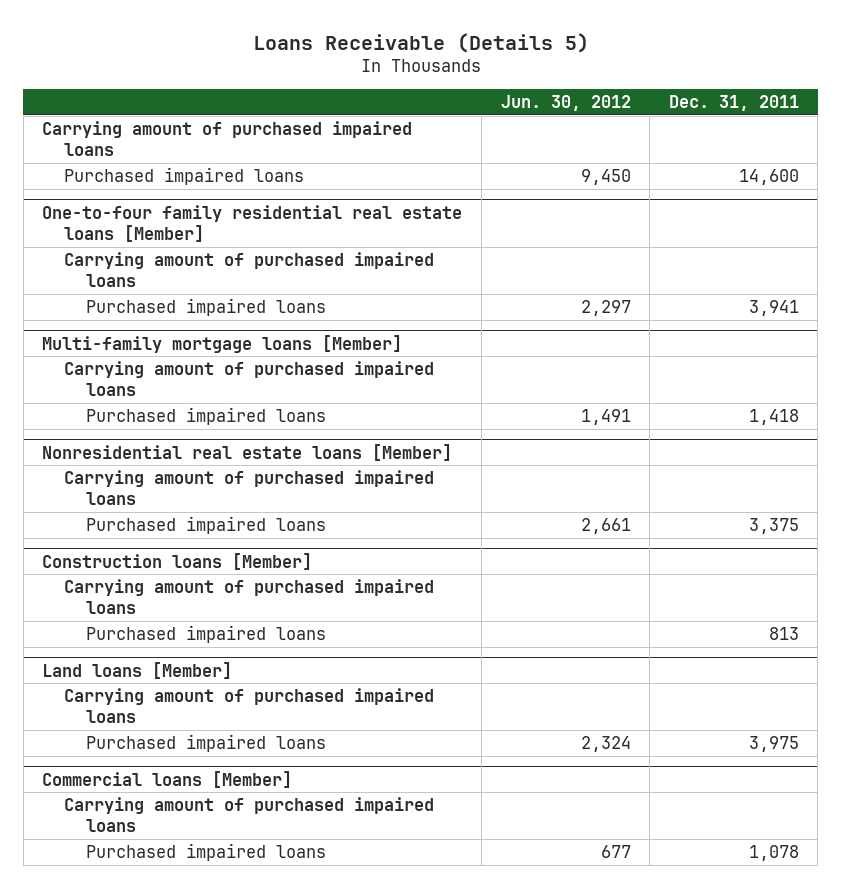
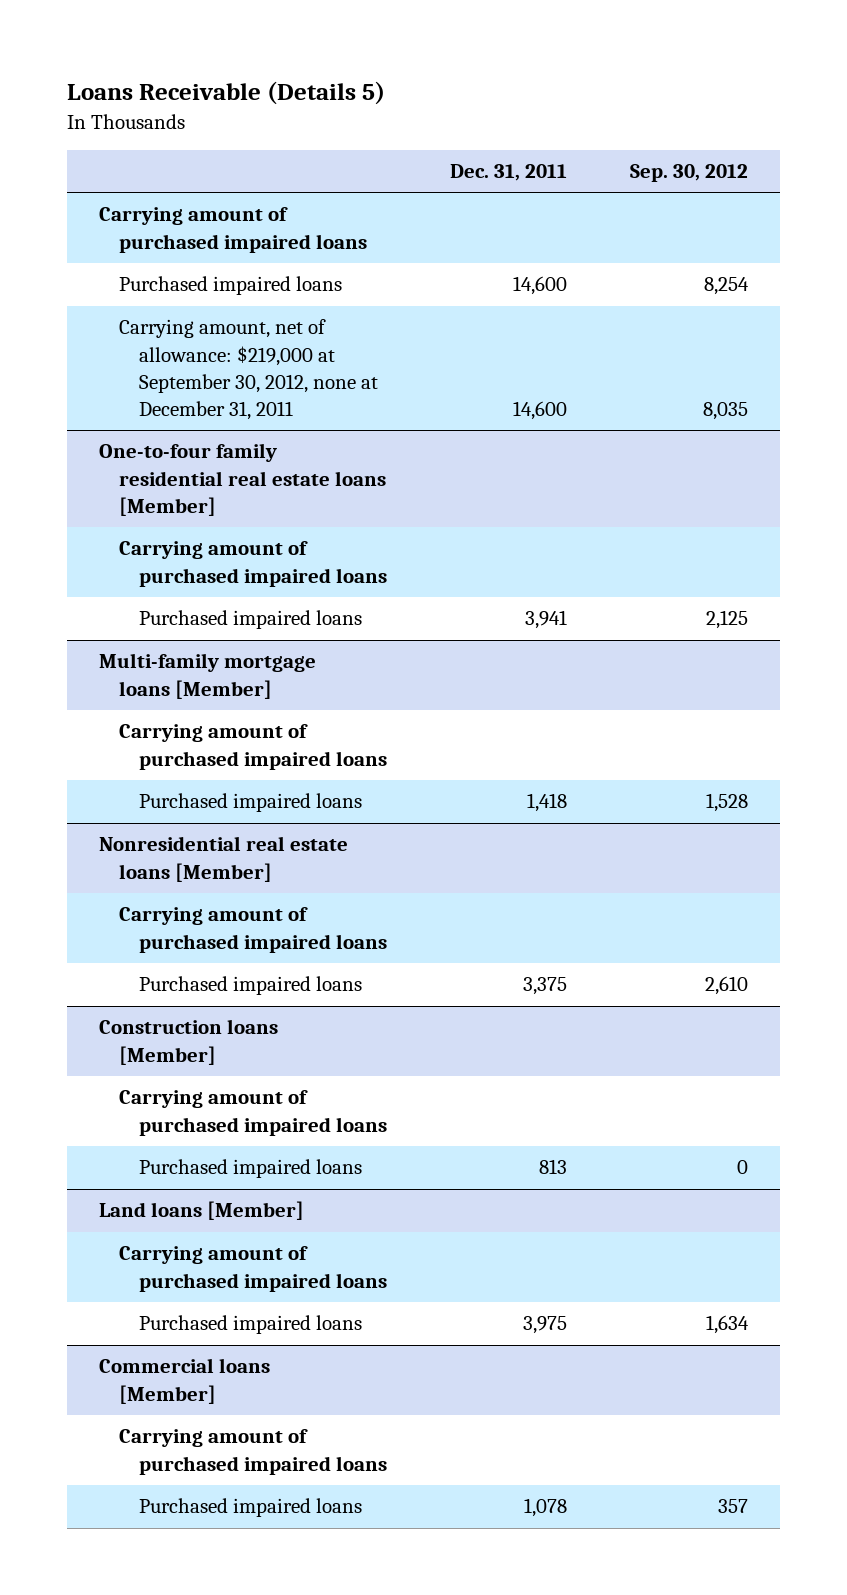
- | Jun. 30, 2012 | Dec. 31, 2011
+ | Dec. 31, 2011 | Sep. 30, 2012
+ Carrying amount, net of allowance: $219,000 at September 30, 2012, none at December 31, 2011 | 14,600 | 8,035

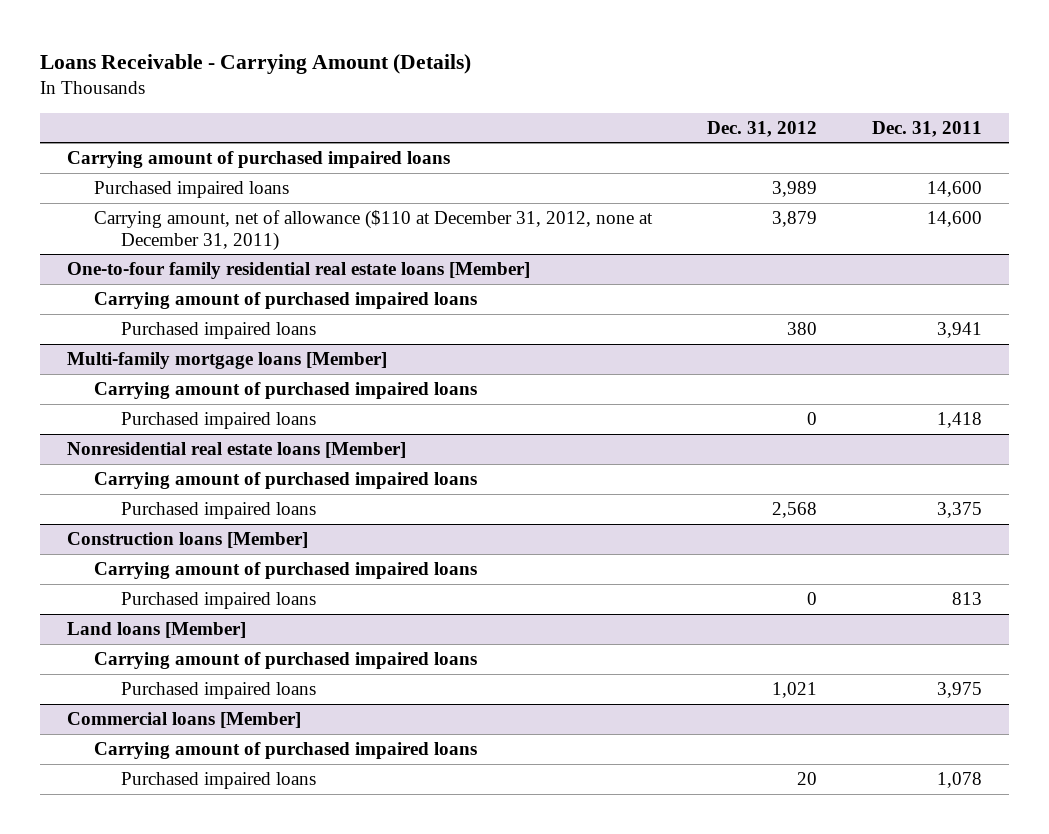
- Loans Receivable (Details 5)
+ Loans Receivable - Carrying Amount (Details)
- | Dec. 31, 2011 | Sep. 30, 2012
+ | Dec. 31, 2012 | Dec. 31, 2011
- Carrying amount, net of allowance: $219,000 at September 30, 2012, none at December 31, 2011 | 14,600 | 8,035
+ Carrying amount, net of allowance ($110 at December 31, 2012, none at December 31, 2011) | 3,879 | 14,600

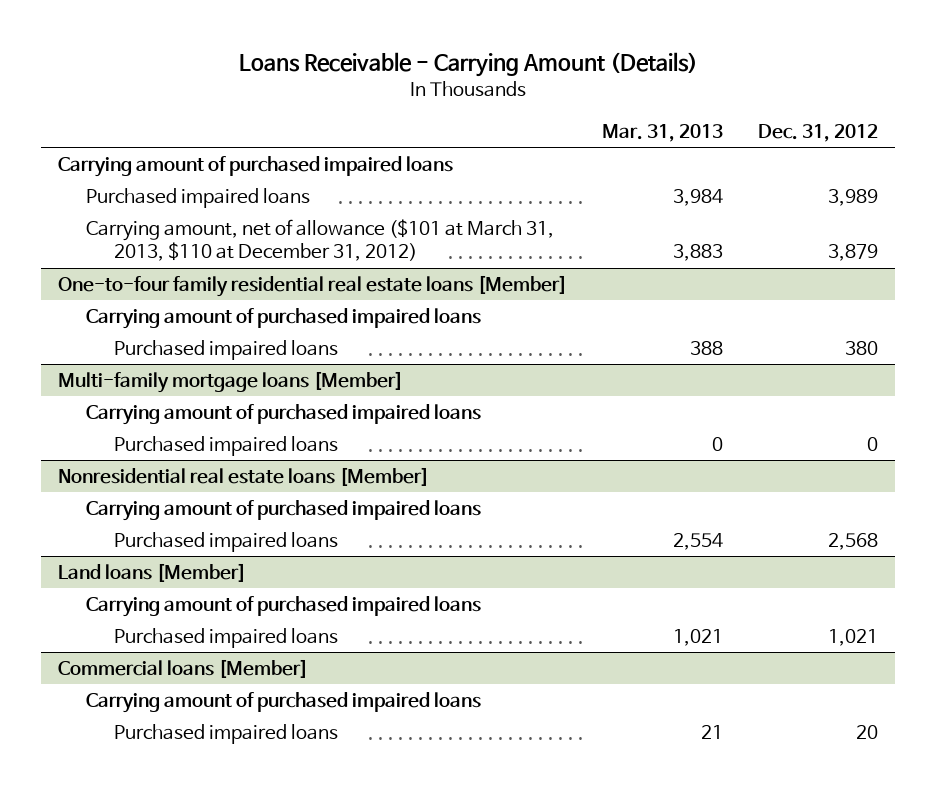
- | Dec. 31, 2012 | Dec. 31, 2011
+ | Mar. 31, 2013 | Dec. 31, 2012
- Carrying amount, net of allowance ($110 at December 31, 2012, none at December 31, 2011) | 3,879 | 14,600
+ Carrying amount, net of allowance ($101 at March 31, 2013, $110 at December 31, 2012) | 3,883 | 3,879
- Construction loans [Member]
- Carrying amount of purchased impaired loans
- Purchased impaired loans | 0 | 813

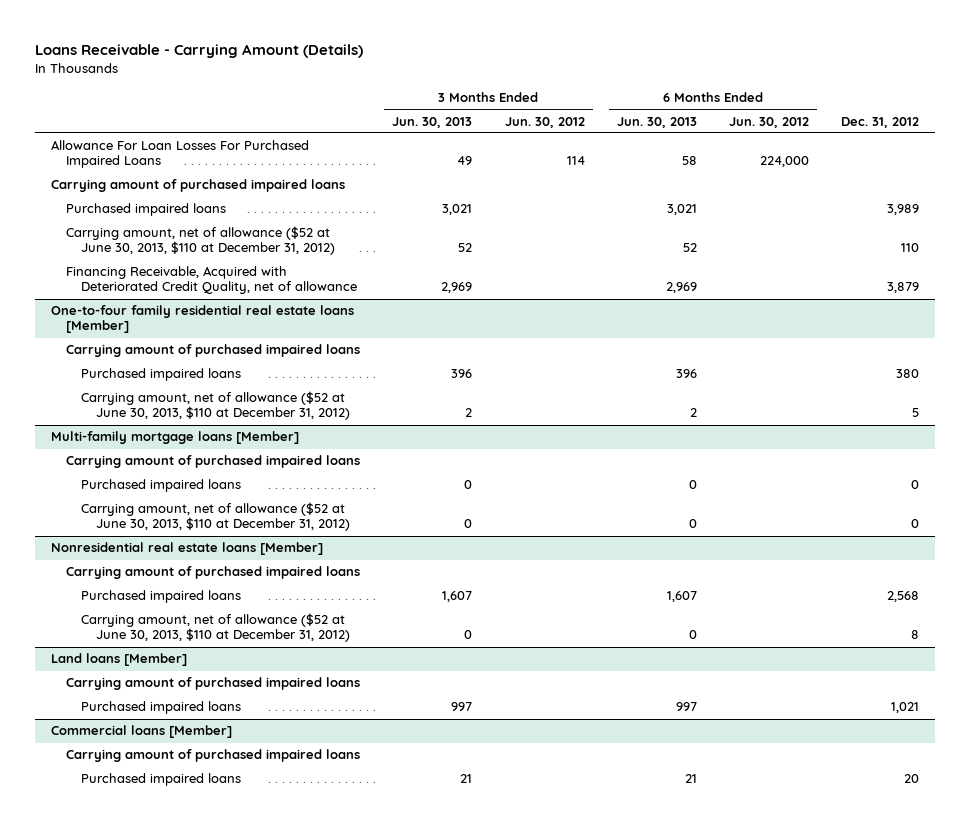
- | Mar. 31, 2013 | Dec. 31, 2012
+ | 3 Months Ended Jun. 30, 2013 | 3 Months Ended Jun. 30, 2012 | 6 Months Ended Jun. 30, 2013 | 6 Months Ended Jun. 30, 2012 | Dec. 31, 2012
+ Allowance For Loan Losses For Purchased Impaired Loans | 49 | 114 | 58 | 224,000 |
- Carrying amount, net of allowance ($101 at March 31, 2013, $110 at December 31, 2012) | 3,883 | 3,879
+ Carrying amount, net of allowance ($52 at June 30, 2013, $110 at December 31, 2012) | 52 | | 52 | | 110
+ Financing Receivable, Acquired with Deteriorated Credit Quality, net of allowance | 2,969 | | 2,969 | | 3,879
@ One-to-four family residential real estate loans [Member]
+ Carrying amount, net of allowance ($52 at June 30, 2013, $110 at December 31, 2012) | 2 | | 2 | | 5
@ Multi-family mortgage loans [Member]
+ Carrying amount, net of allowance ($52 at June 30, 2013, $110 at December 31, 2012) | 0 | | 0 | | 0
@ Nonresidential real estate loans [Member]
+ Carrying amount, net of allowance ($52 at June 30, 2013, $110 at December 31, 2012) | 0 | | 0 | | 8

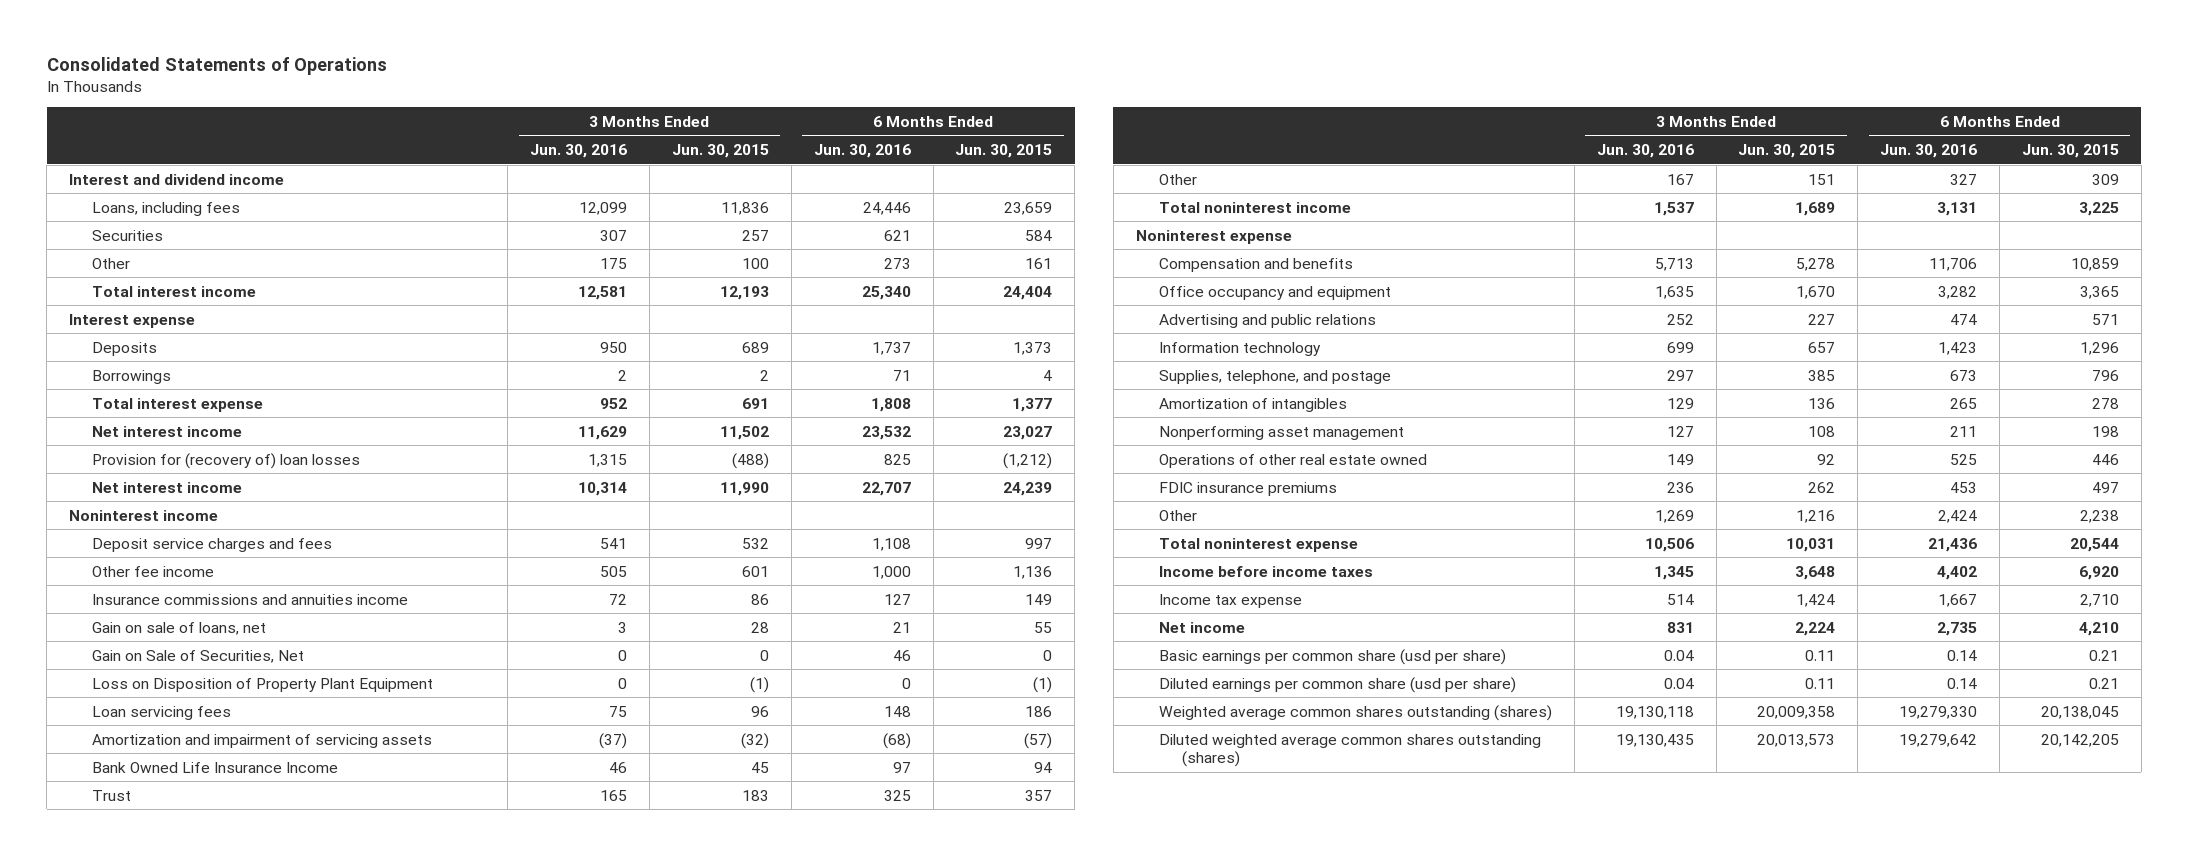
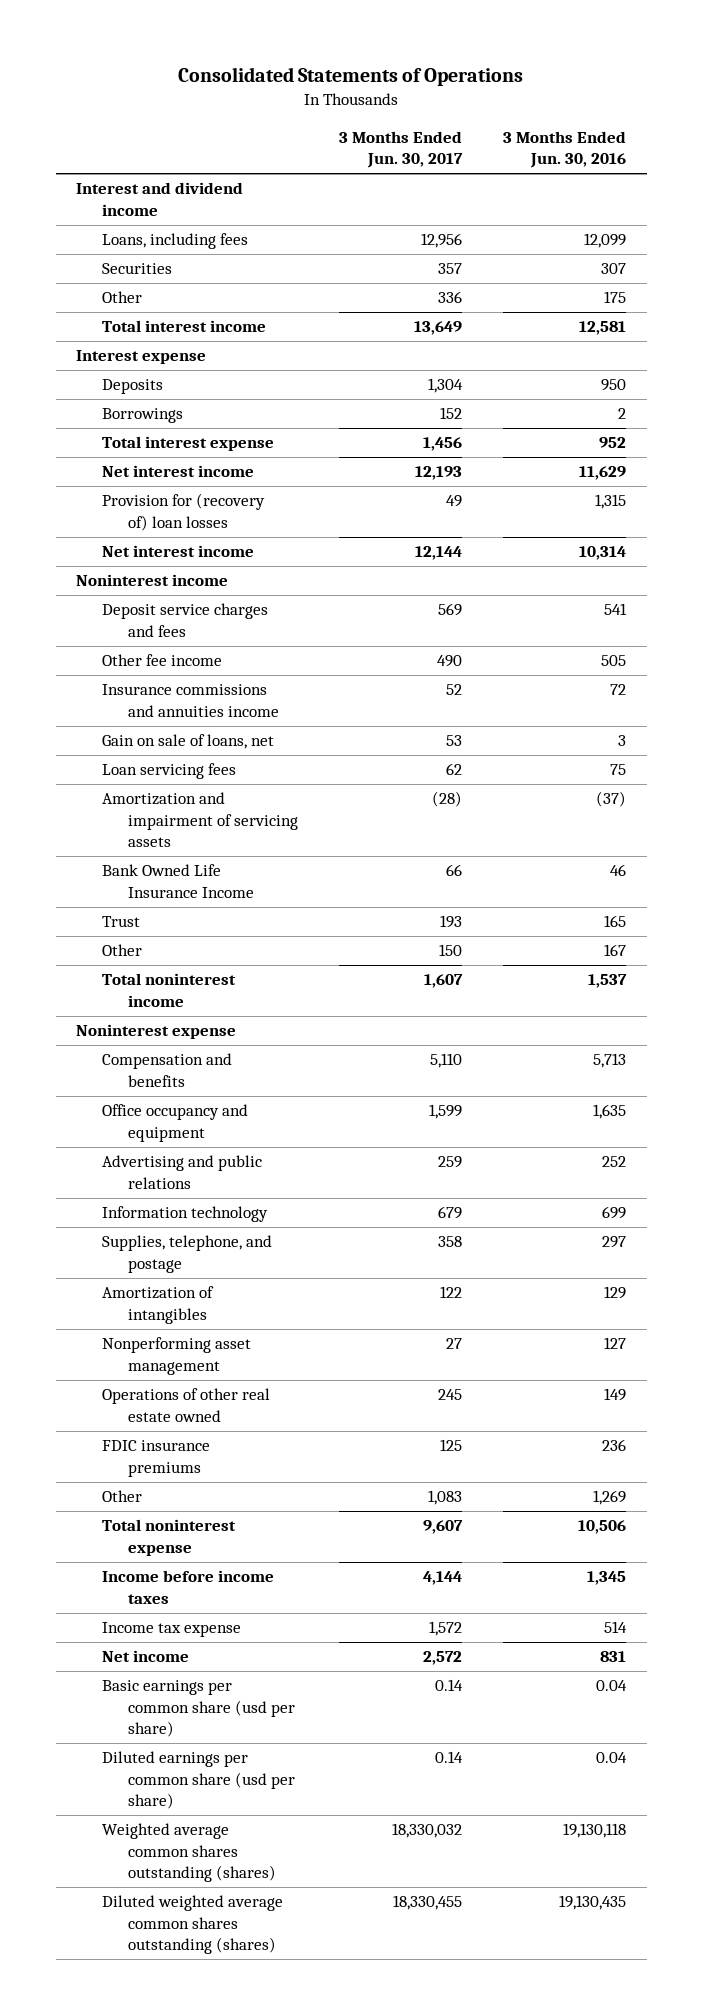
- | 3 Months Ended Jun. 30, 2016 | 3 Months Ended Jun. 30, 2015 | 6 Months Ended Jun. 30, 2016 | 6 Months Ended Jun. 30, 2015
+ | 3 Months Ended Jun. 30, 2017 | 3 Months Ended Jun. 30, 2016
- Gain on Sale of Securities, Net | 0 | 0 | 46 | 0
- Loss on Disposition of Property Plant Equipment | 0 | (1) | 0 | (1)

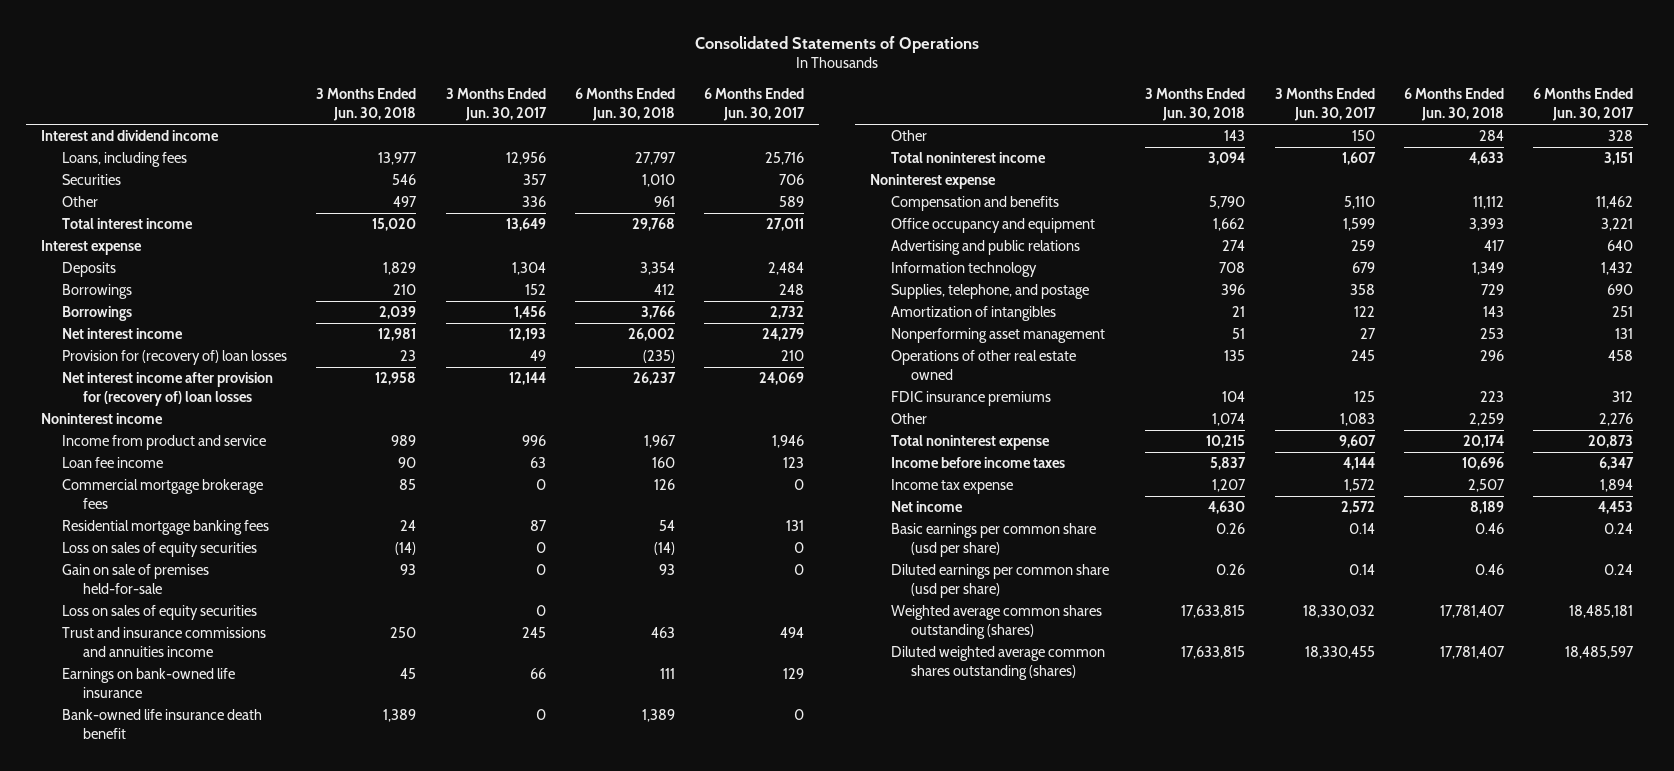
- | 3 Months Ended Jun. 30, 2017 | 3 Months Ended Jun. 30, 2016
+ | 3 Months Ended Jun. 30, 2018 | 3 Months Ended Jun. 30, 2017 | 6 Months Ended Jun. 30, 2018 | 6 Months Ended Jun. 30, 2017
- Total interest expense | 1,456 | 952
+ Borrowings | 2,039 | 1,456 | 3,766 | 2,732
- Net interest income | 12,144 | 10,314
+ Net interest income after provision for (recovery of) loan losses | 12,958 | 12,144 | 26,237 | 24,069
- Deposit service charges and fees | 569 | 541
- Other fee income | 490 | 505
- Insurance commissions and annuities income | 52 | 72
- Gain on sale of loans, net | 53 | 3
- Loan servicing fees | 62 | 75
- Amortization and impairment of servicing assets | (28) | (37)
- Bank Owned Life Insurance Income | 66 | 46
- Trust | 193 | 165
+ Income from product and service | 989 | 996 | 1,967 | 1,946
+ Loan fee income | 90 | 63 | 160 | 123
+ Commercial mortgage brokerage fees | 85 | 0 | 126 | 0
+ Residential mortgage banking fees | 24 | 87 | 54 | 131
+ Loss on sales of equity securities | (14) | 0 | (14) | 0
+ Gain on sale of premises held-for-sale | 93 | 0 | 93 | 0
+ Loss on sales of equity securities | | 0 | |
+ Trust and insurance commissions and annuities income | 250 | 245 | 463 | 494
+ Earnings on bank-owned life insurance | 45 | 66 | 111 | 129
+ Bank-owned life insurance death benefit | 1,389 | 0 | 1,389 | 0

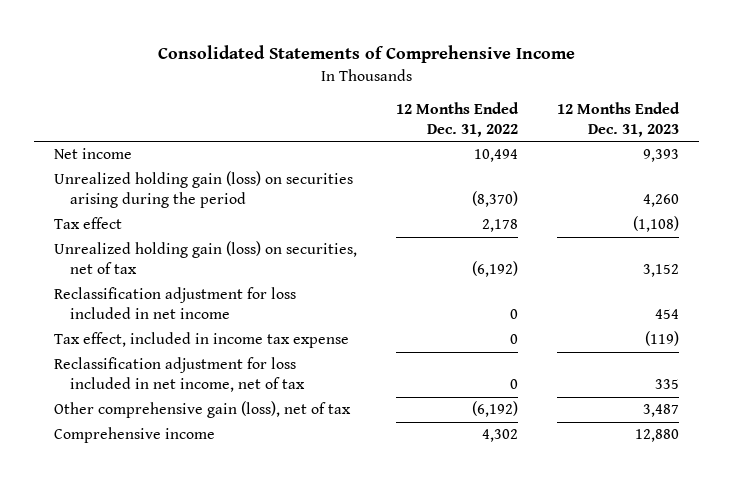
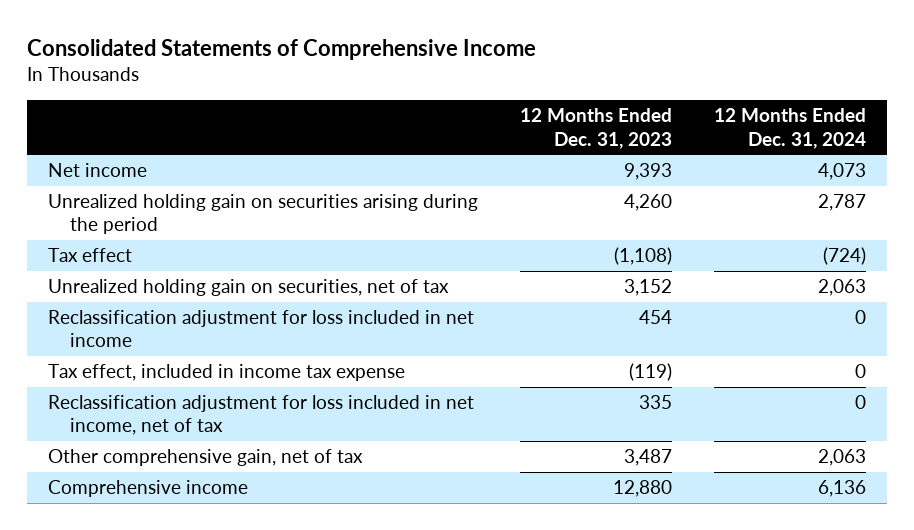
- | 12 Months Ended Dec. 31, 2022 | 12 Months Ended Dec. 31, 2023
+ | 12 Months Ended Dec. 31, 2023 | 12 Months Ended Dec. 31, 2024
- Unrealized holding gain (loss) on securities arising during the period | (8,370) | 4,260
+ Unrealized holding gain on securities arising during the period | 4,260 | 2,787
- Unrealized holding gain (loss) on securities, net of tax | (6,192) | 3,152
+ Unrealized holding gain on securities, net of tax | 3,152 | 2,063
- Other comprehensive gain (loss), net of tax | (6,192) | 3,487
+ Other comprehensive gain, net of tax | 3,487 | 2,063

